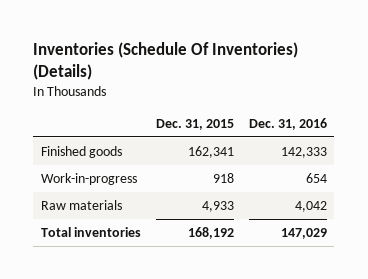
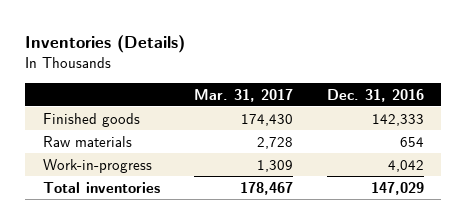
- Inventories (Schedule Of Inventories) (Details)
+ Inventories (Details)
- | Dec. 31, 2015 | Dec. 31, 2016
+ | Mar. 31, 2017 | Dec. 31, 2016
- Work-in-progress | 918 | 654
- Raw materials | 4,933 | 4,042
+ Raw materials | 2,728 | 654
+ Work-in-progress | 1,309 | 4,042

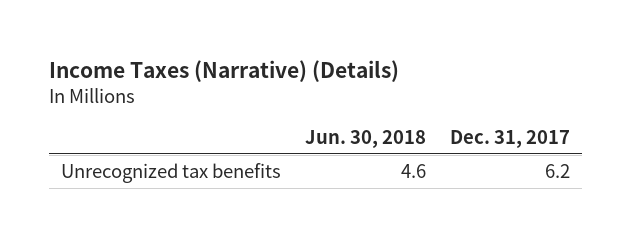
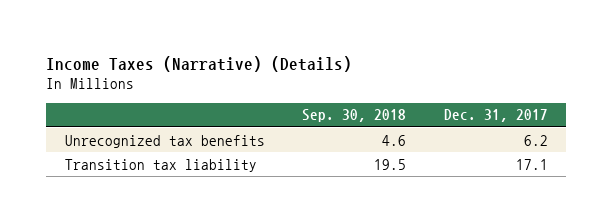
- | Jun. 30, 2018 | Dec. 31, 2017
+ | Sep. 30, 2018 | Dec. 31, 2017
+ Transition tax liability | 19.5 | 17.1

